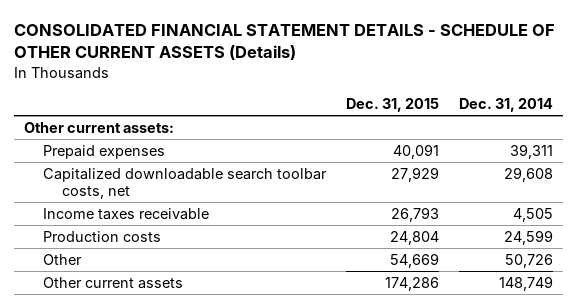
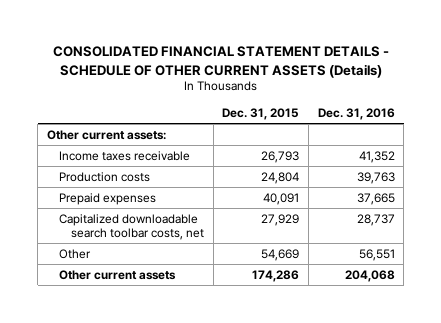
- | Dec. 31, 2015 | Dec. 31, 2014
+ | Dec. 31, 2015 | Dec. 31, 2016
moved down: Prepaid expenses | 40,091 | 37,665
moved down: Capitalized downloadable search toolbar costs, net | 27,929 | 28,737

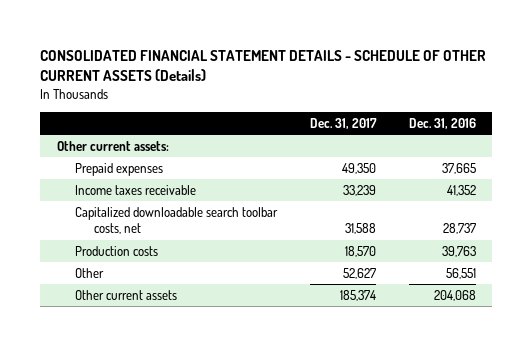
- | Dec. 31, 2015 | Dec. 31, 2016
+ | Dec. 31, 2017 | Dec. 31, 2016
moved down: Income taxes receivable | 33,239 | 41,352
moved down: Production costs | 18,570 | 39,763

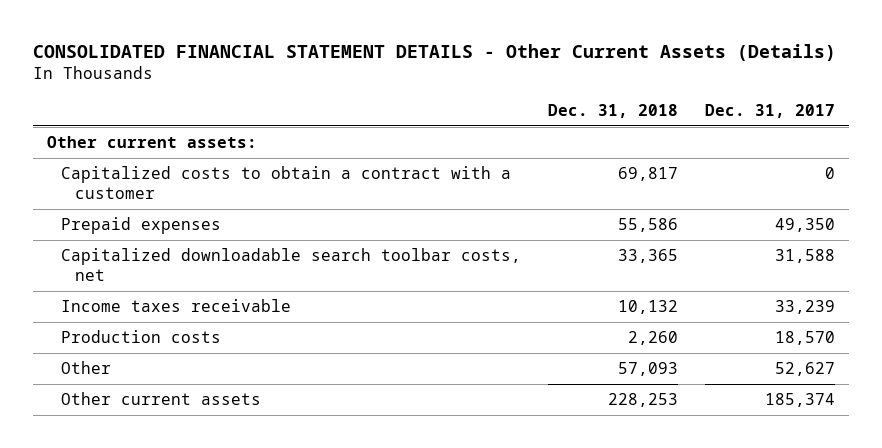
- CONSOLIDATED FINANCIAL STATEMENT DETAILS - SCHEDULE OF OTHER CURRENT ASSETS (Details)
+ CONSOLIDATED FINANCIAL STATEMENT DETAILS - Other Current Assets (Details)
- | Dec. 31, 2017 | Dec. 31, 2016
+ | Dec. 31, 2018 | Dec. 31, 2017
+ Capitalized costs to obtain a contract with a customer | 69,817 | 0
moved down: Income taxes receivable | 10,132 | 33,239

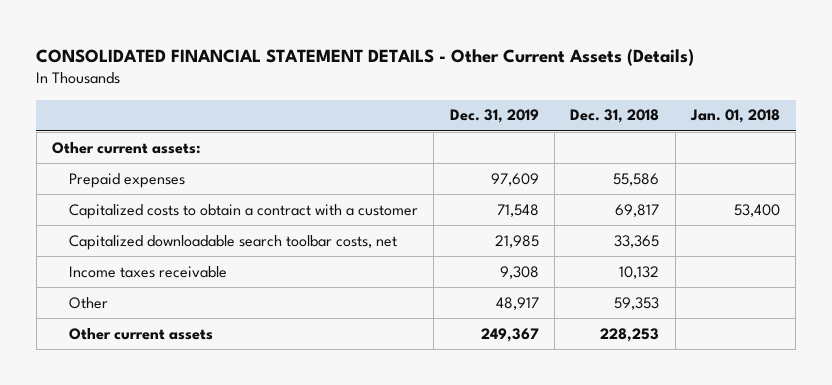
- | Dec. 31, 2018 | Dec. 31, 2017
+ | Dec. 31, 2019 | Dec. 31, 2018 | Jan. 01, 2018
moved down: Capitalized costs to obtain a contract with a customer | 71,548 | 69,817 | 53,400
- Production costs | 2,260 | 18,570
- Other | 57,093 | 52,627
+ Other | 48,917 | 59,353 |

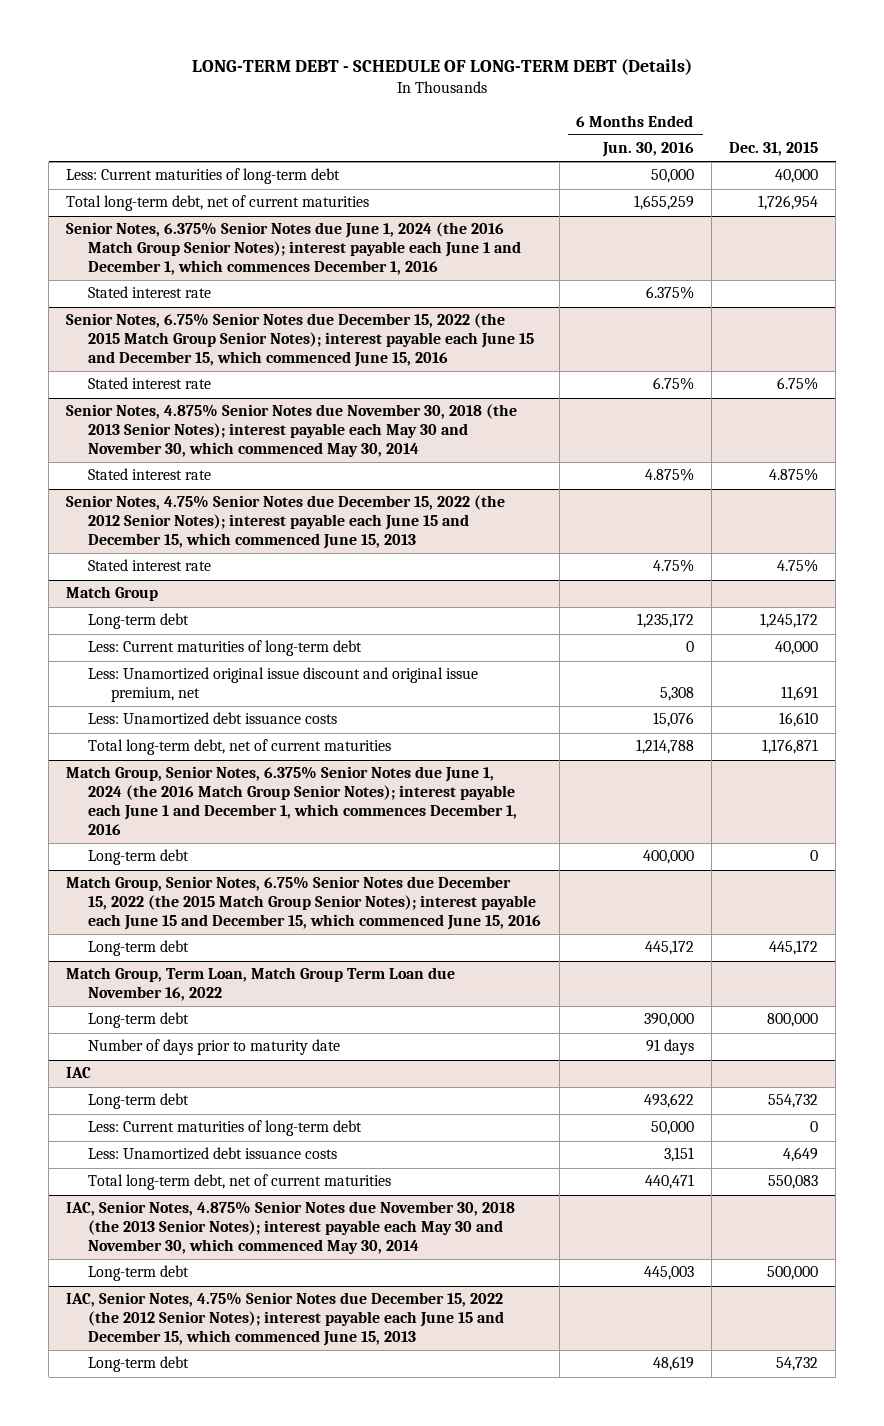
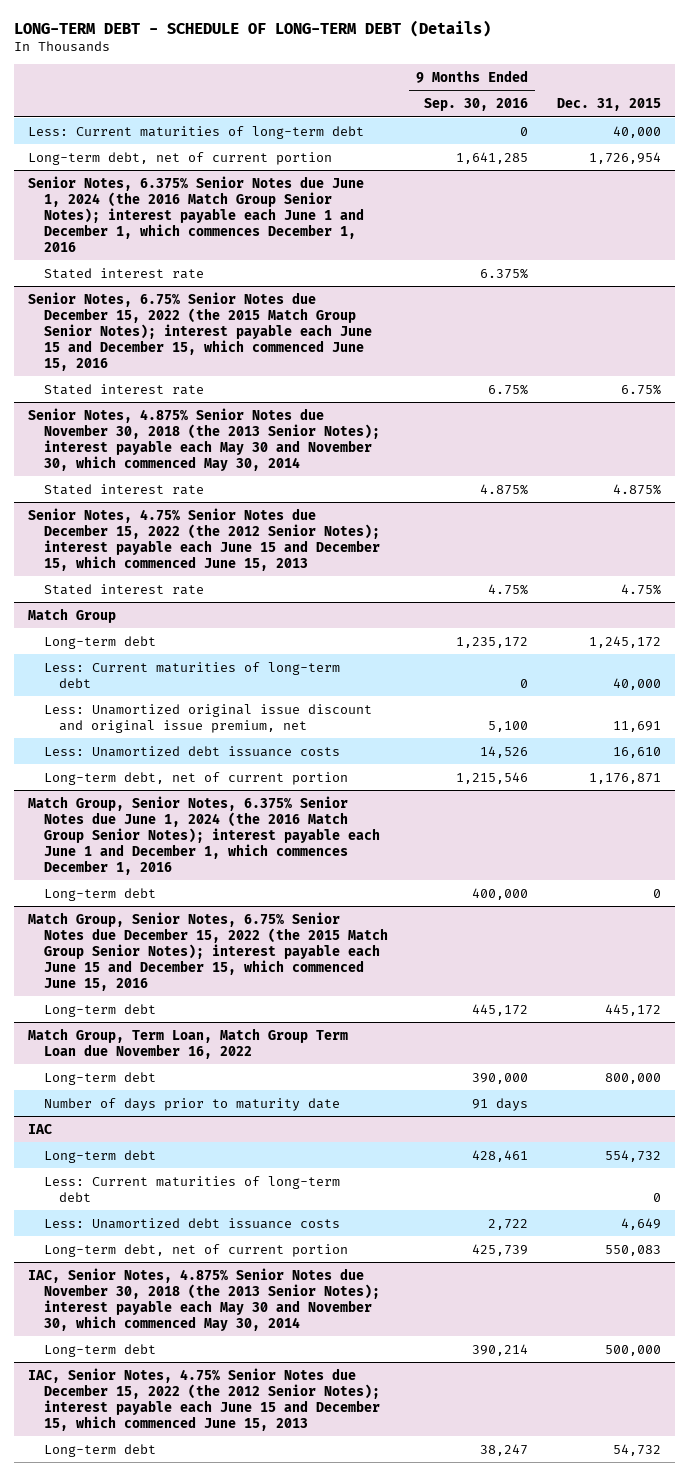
- | 6 Months Ended Jun. 30, 2016 | Dec. 31, 2015
+ | 9 Months Ended Sep. 30, 2016 | Dec. 31, 2015
- Total long-term debt, net of current maturities | 1,655,259 | 1,726,954
+ Long-term debt, net of current portion | 1,641,285 | 1,726,954
@ Match Group
- Total long-term debt, net of current maturities | 1,214,788 | 1,176,871
+ Long-term debt, net of current portion | 1,215,546 | 1,176,871
@ IAC
- Total long-term debt, net of current maturities | 440,471 | 550,083
+ Long-term debt, net of current portion | 425,739 | 550,083

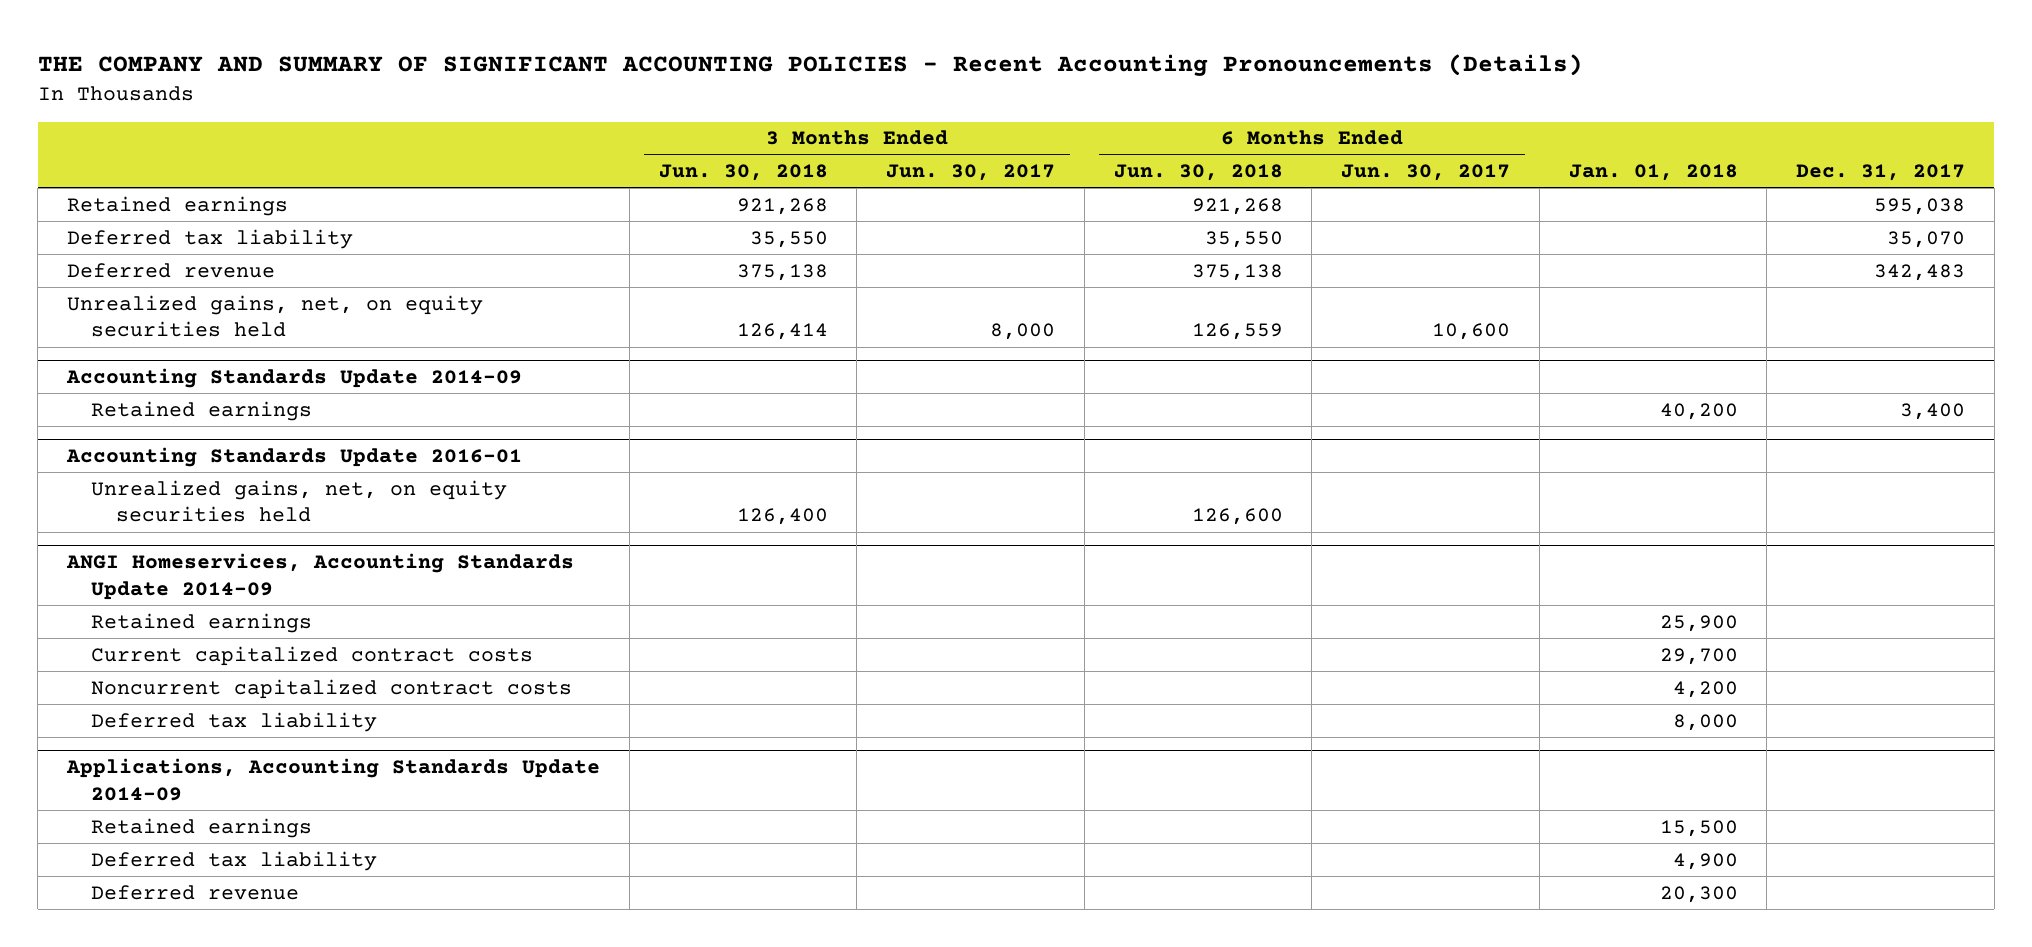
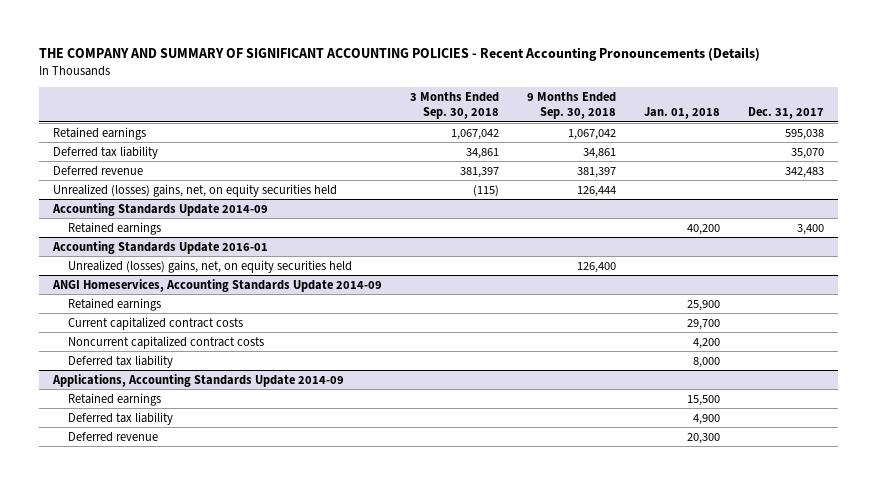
- | 3 Months Ended Jun. 30, 2018 | 3 Months Ended Jun. 30, 2017 | 6 Months Ended Jun. 30, 2018 | 6 Months Ended Jun. 30, 2017 | Jan. 01, 2018 | Dec. 31, 2017
+ | 3 Months Ended Sep. 30, 2018 | 9 Months Ended Sep. 30, 2018 | Jan. 01, 2018 | Dec. 31, 2017
- Unrealized gains, net, on equity securities held | 126,414 | 8,000 | 126,559 | 10,600 | |
+ Unrealized (losses) gains, net, on equity securities held | (115) | 126,444 | |
@ Accounting Standards Update 2016-01
- Unrealized gains, net, on equity securities held | 126,400 | | 126,600 | | |
+ Unrealized (losses) gains, net, on equity securities held | | 126,400 | |

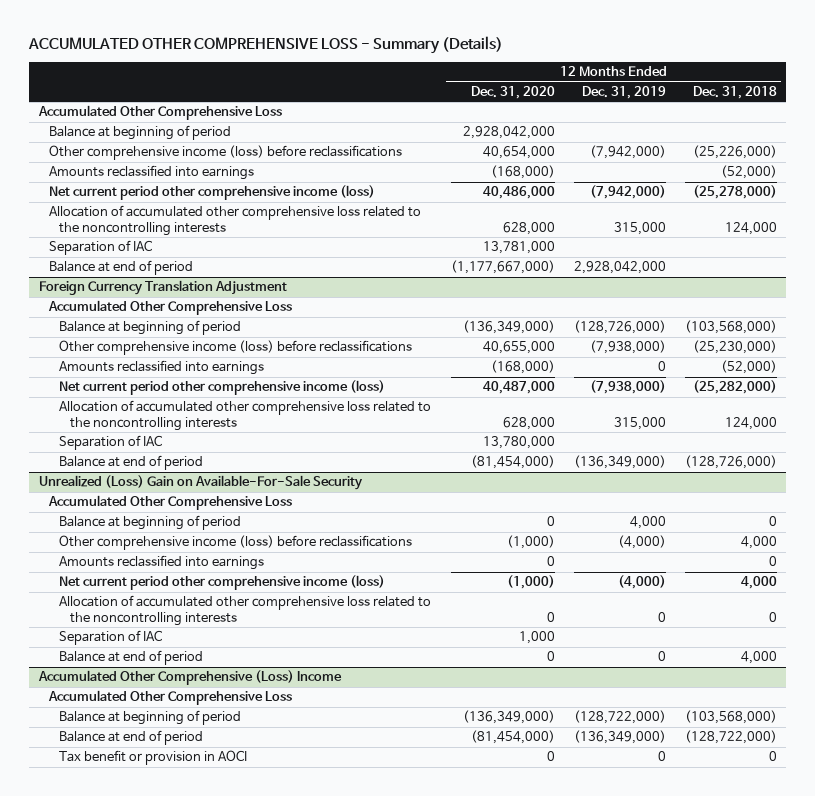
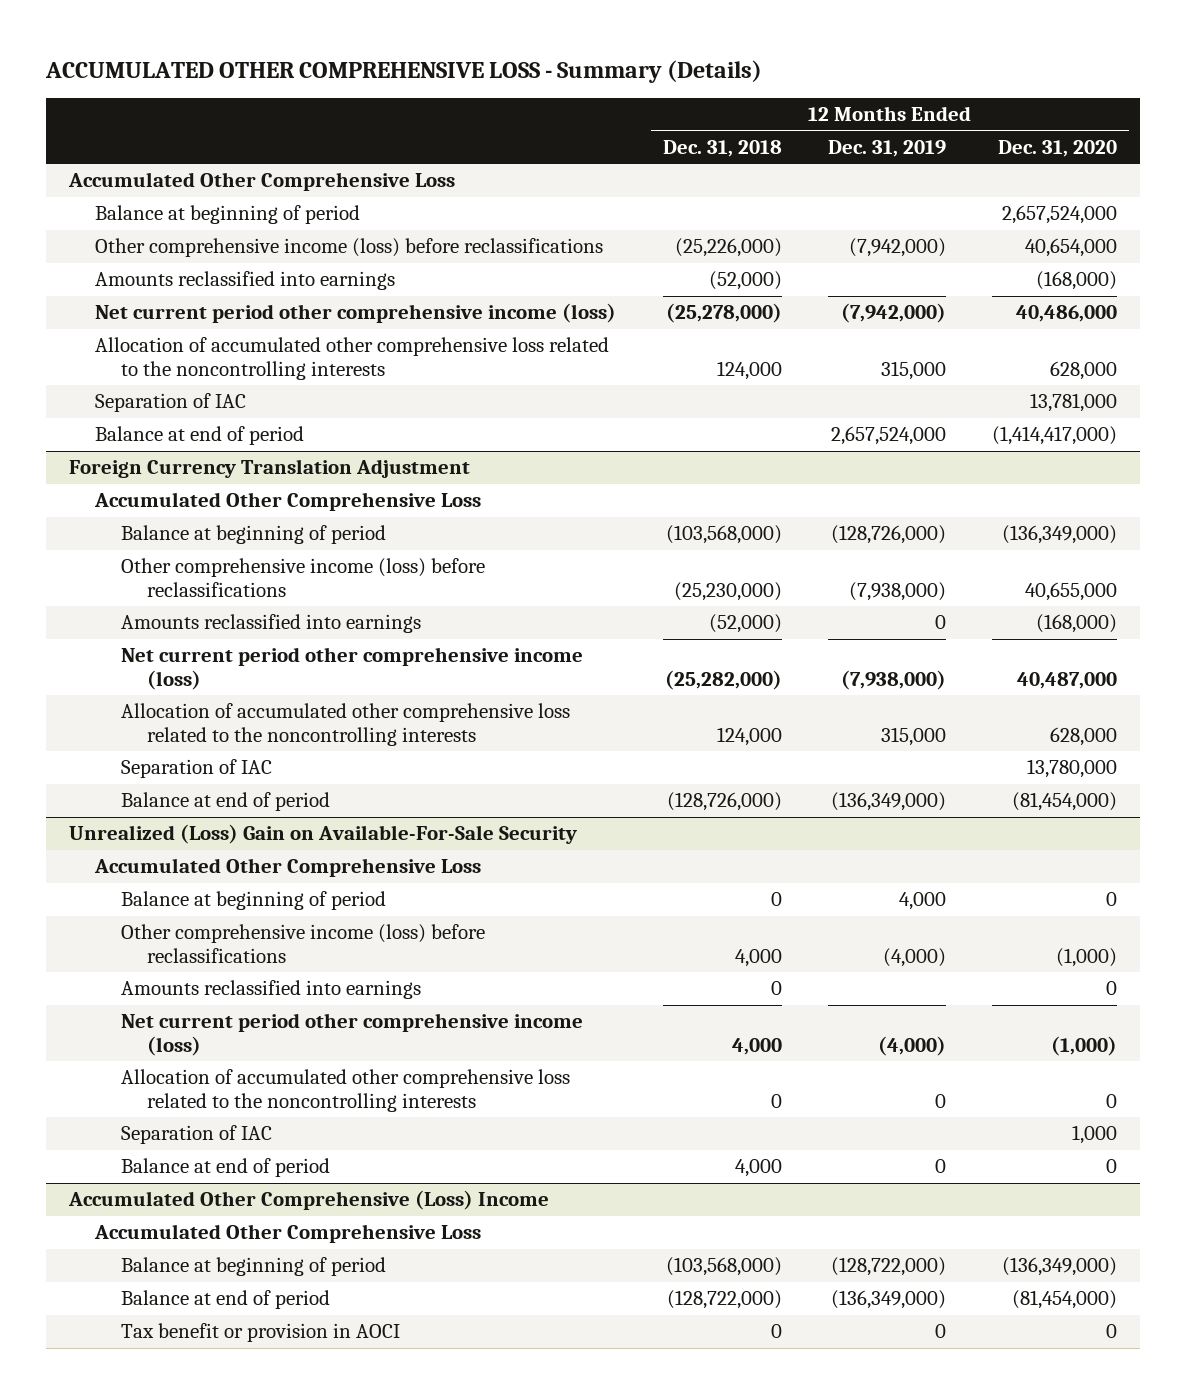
- | 12 Months Ended Dec. 31, 2020 | 12 Months Ended Dec. 31, 2019 | 12 Months Ended Dec. 31, 2018
+ | 12 Months Ended Dec. 31, 2018 | 12 Months Ended Dec. 31, 2019 | 12 Months Ended Dec. 31, 2020
- Balance at beginning of period | 2,928,042,000 | |
+ Balance at beginning of period | | | 2,657,524,000
- Balance at end of period | (1,177,667,000) | 2,928,042,000 |
+ Balance at end of period | | 2,657,524,000 | (1,414,417,000)

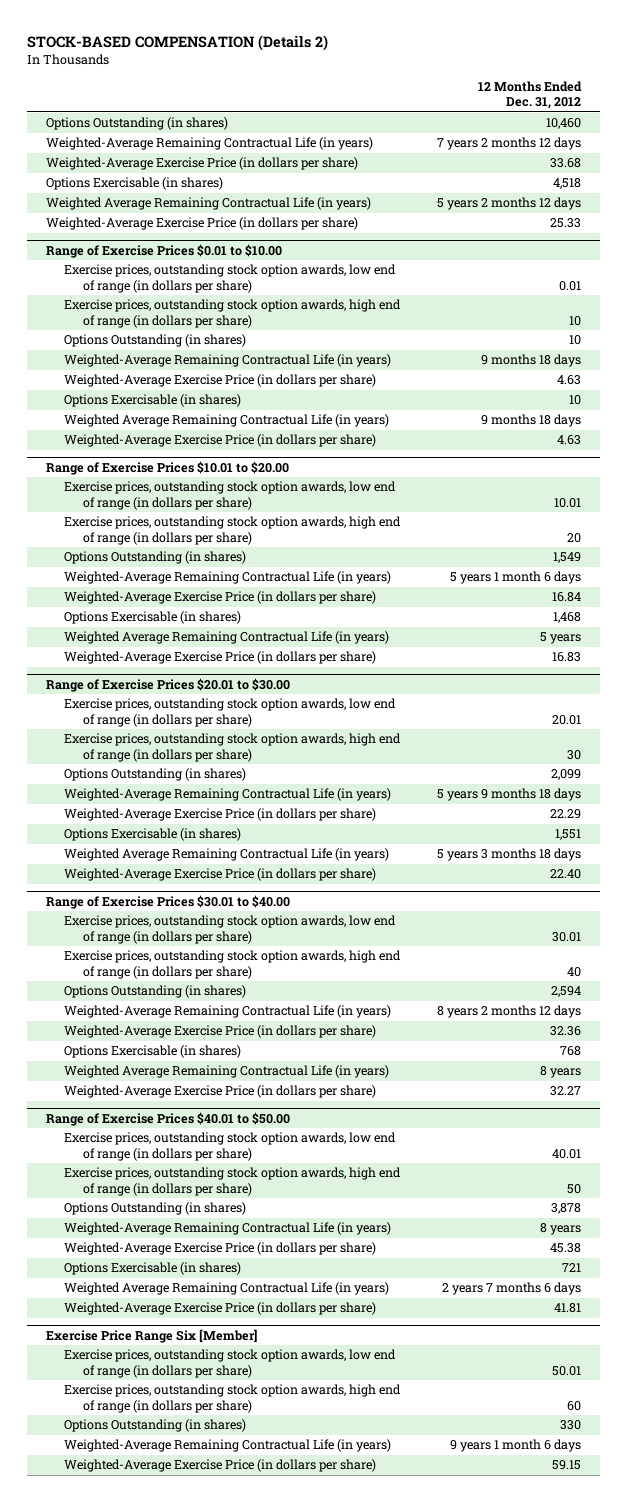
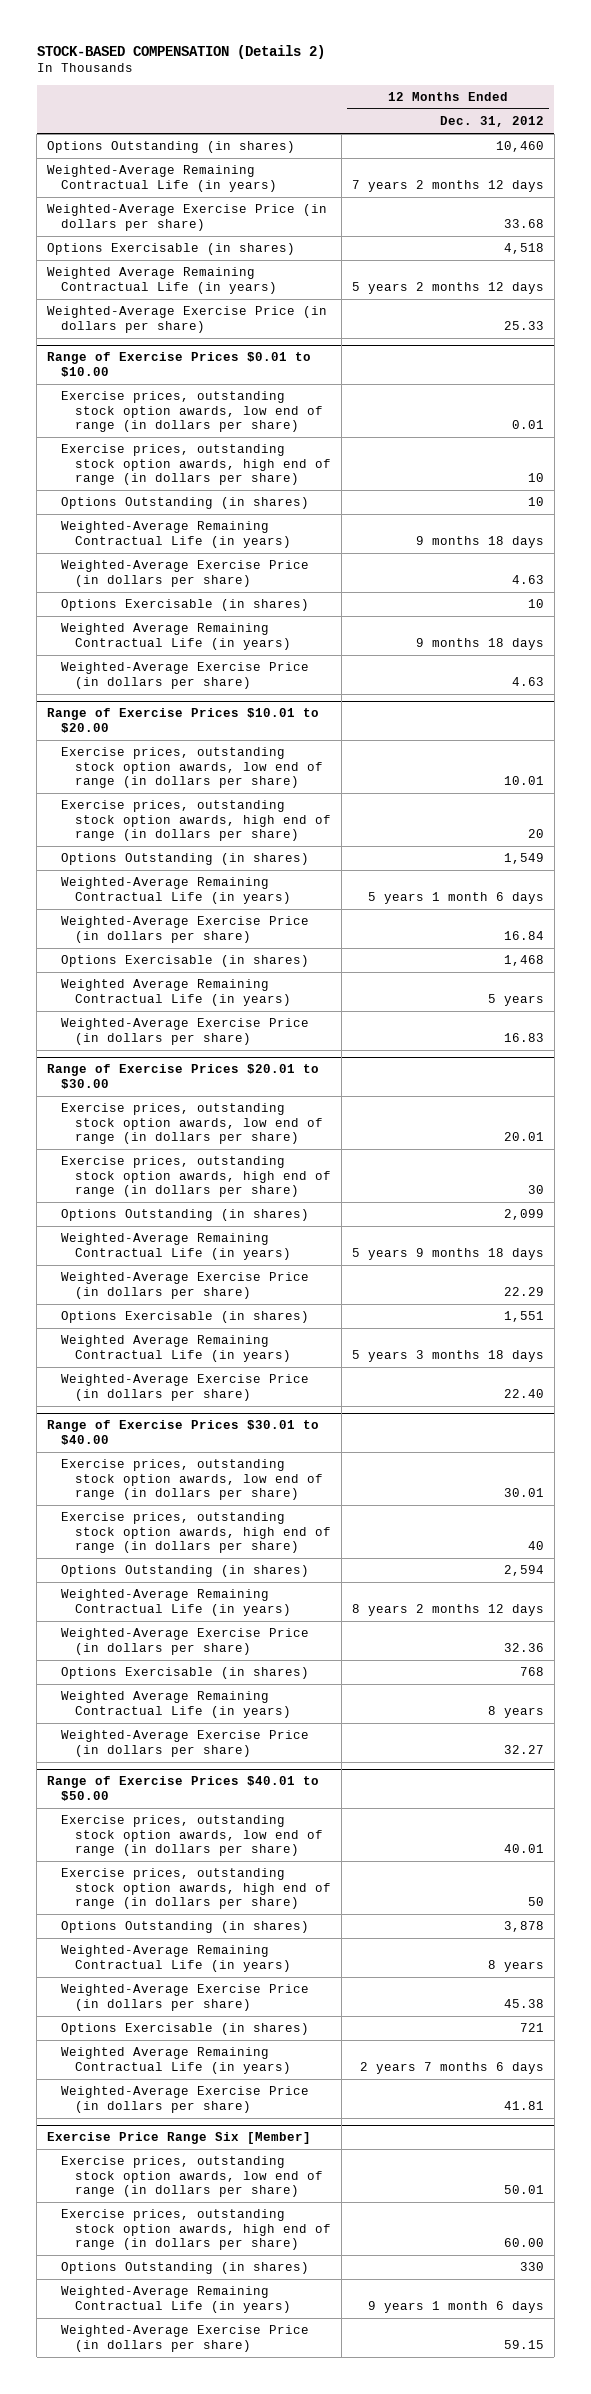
@ Exercise Price Range Six [Member]
- Exercise prices, outstanding stock option awards, high end of range (in dollars per share) | 60
+ Exercise prices, outstanding stock option awards, high end of range (in dollars per share) | 60.00

